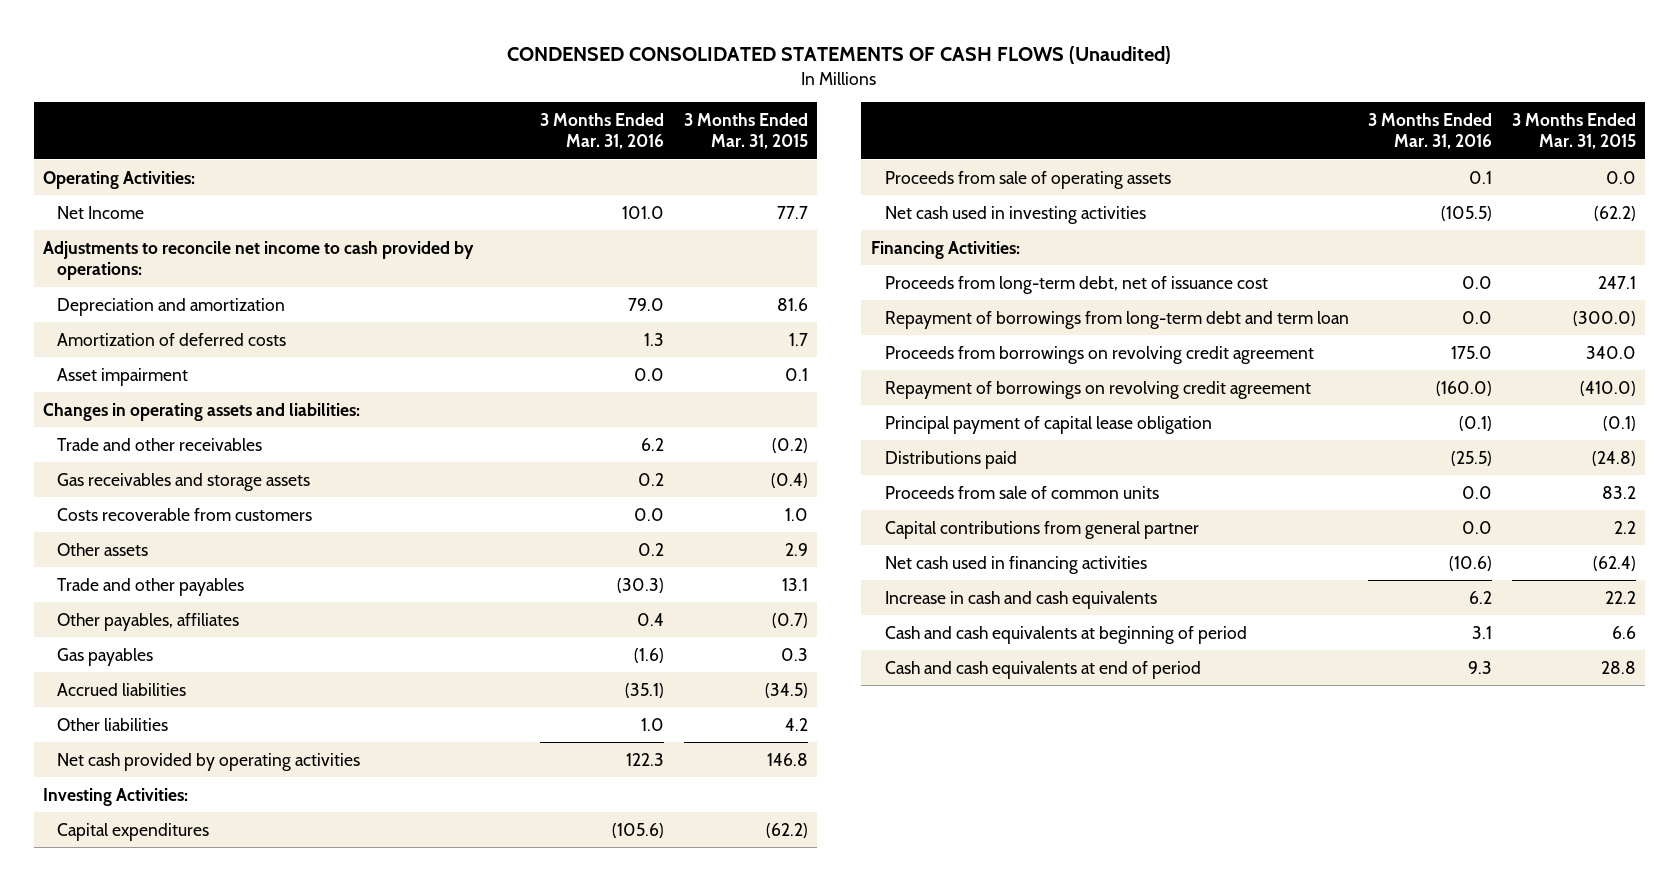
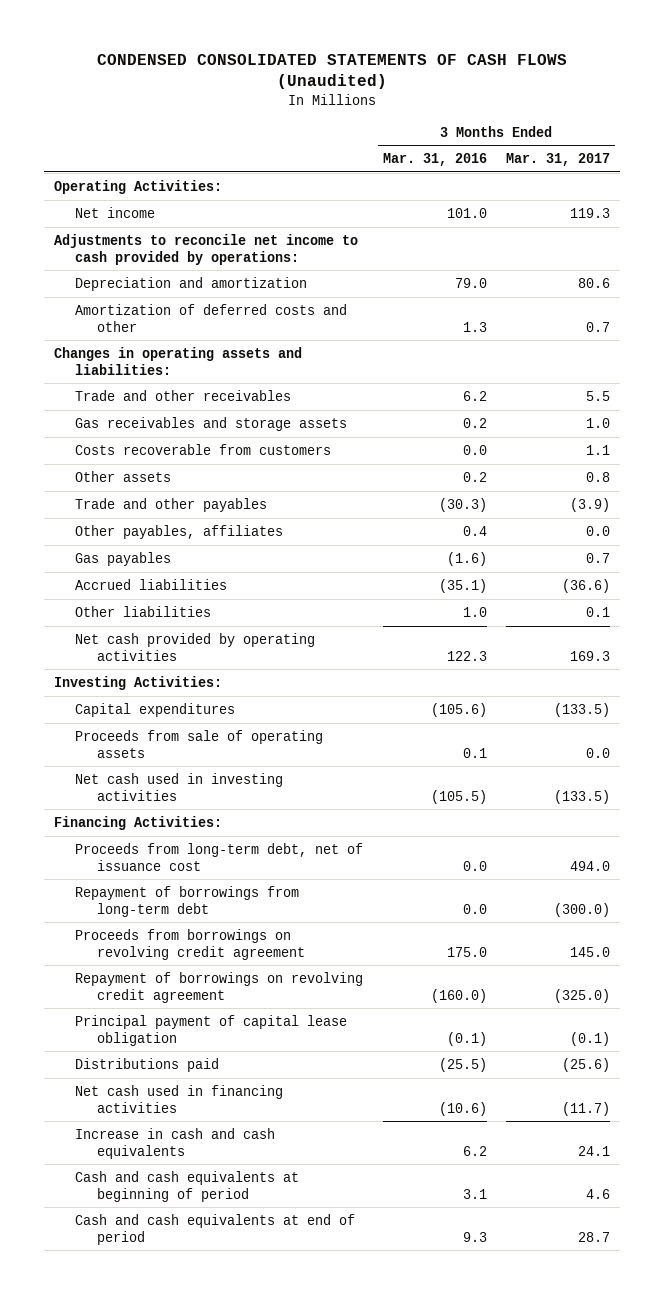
- | 3 Months Ended Mar. 31, 2016 | 3 Months Ended Mar. 31, 2015
+ | 3 Months Ended Mar. 31, 2016 | 3 Months Ended Mar. 31, 2017
- Net Income | 101.0 | 77.7
+ Net income | 101.0 | 119.3
- Amortization of deferred costs | 1.3 | 1.7
- Asset impairment | 0.0 | 0.1
+ Amortization of deferred costs and other | 1.3 | 0.7
- Repayment of borrowings from long-term debt and term loan | 0.0 | (300.0)
+ Repayment of borrowings from long-term debt | 0.0 | (300.0)
- Proceeds from sale of common units | 0.0 | 83.2
- Capital contributions from general partner | 0.0 | 2.2

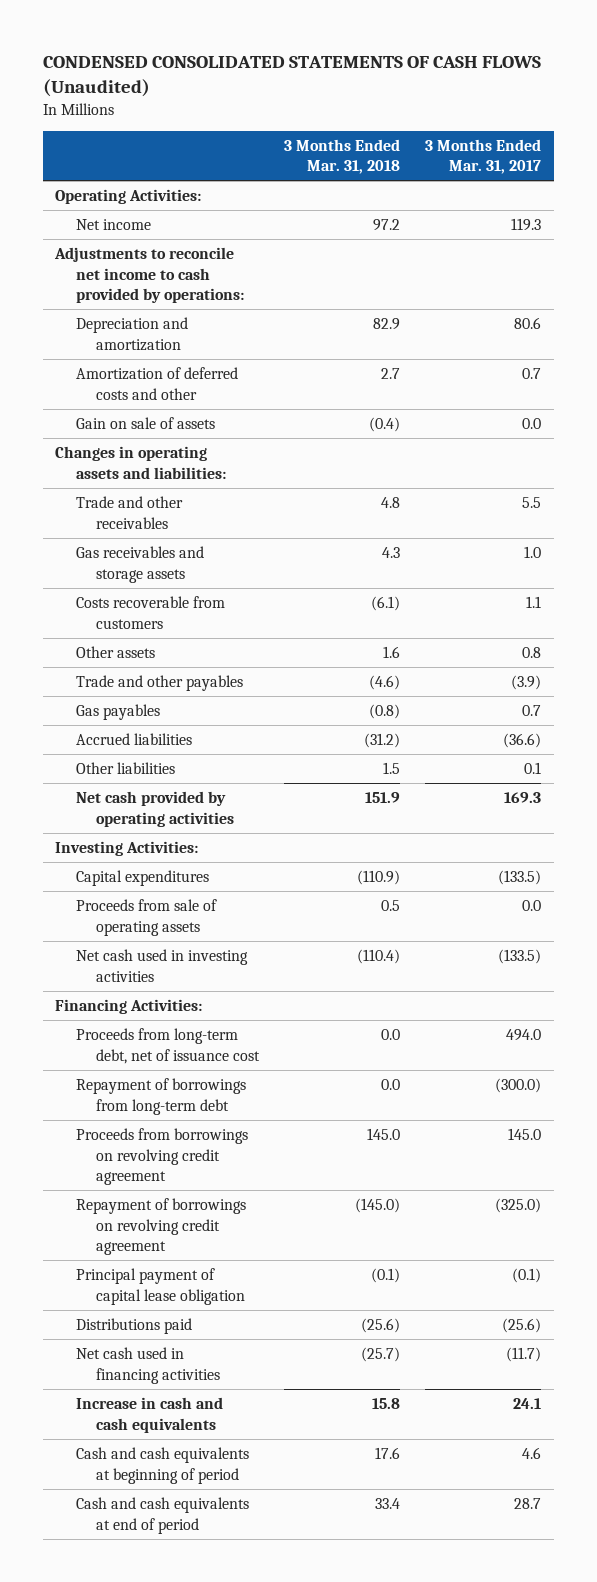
- | 3 Months Ended Mar. 31, 2016 | 3 Months Ended Mar. 31, 2017
+ | 3 Months Ended Mar. 31, 2018 | 3 Months Ended Mar. 31, 2017
+ Gain on sale of assets | (0.4) | 0.0
- Other payables, affiliates | 0.4 | 0.0

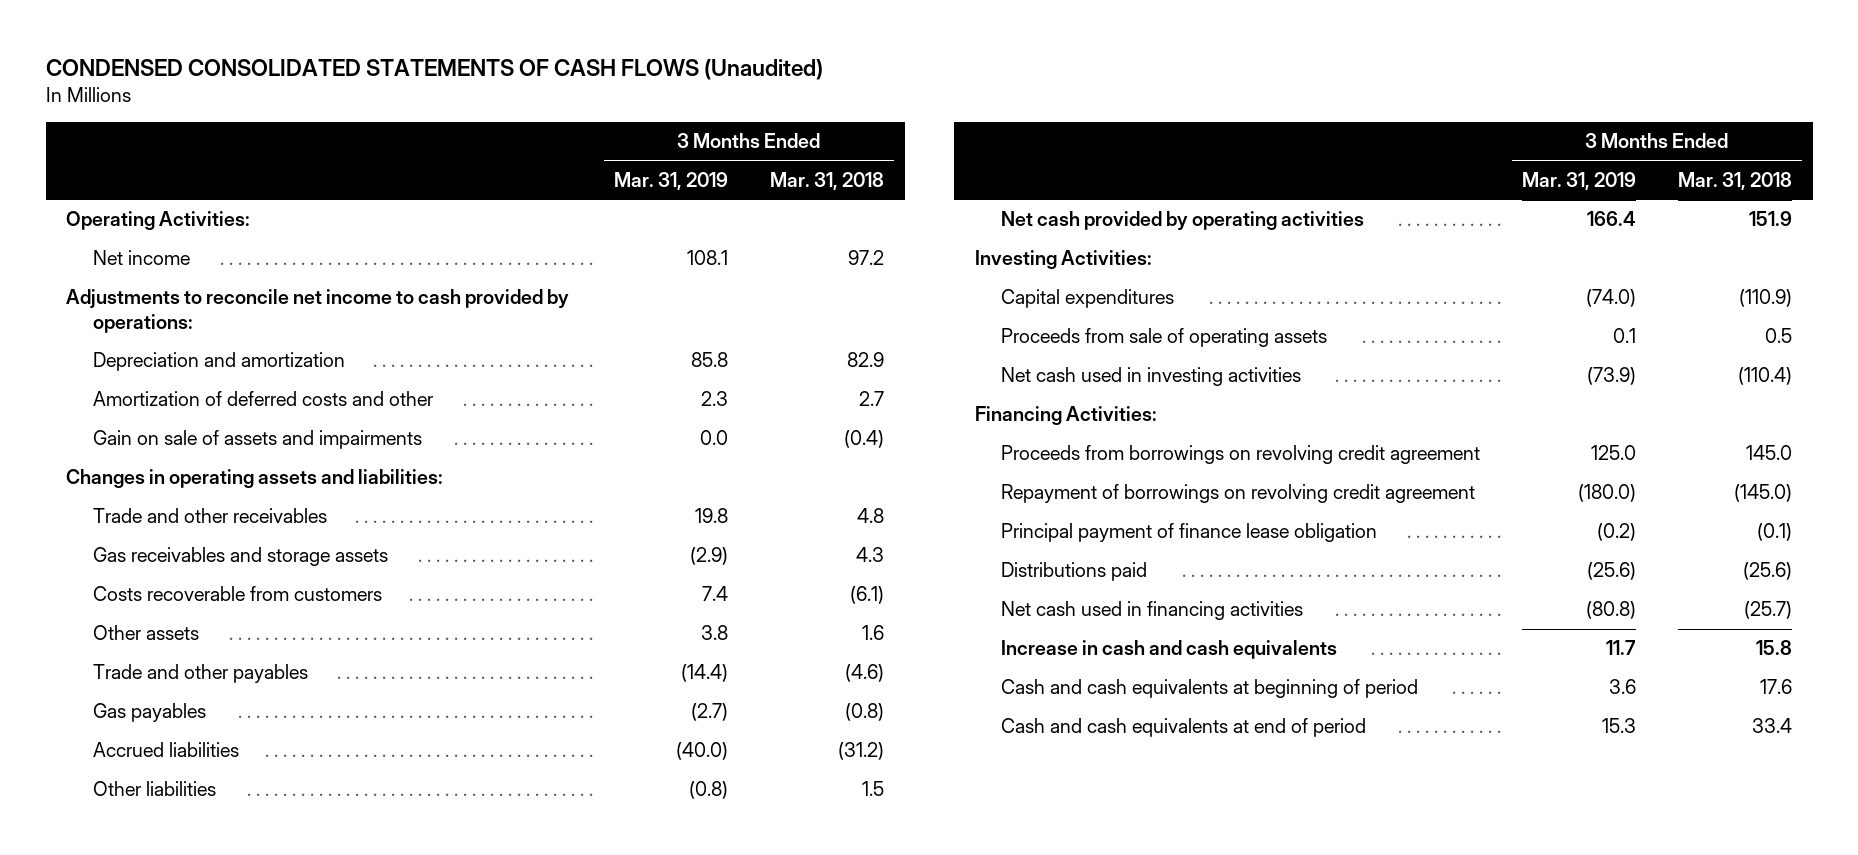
- | 3 Months Ended Mar. 31, 2018 | 3 Months Ended Mar. 31, 2017
+ | 3 Months Ended Mar. 31, 2019 | 3 Months Ended Mar. 31, 2018
- Gain on sale of assets | (0.4) | 0.0
+ Gain on sale of assets and impairments | 0.0 | (0.4)
- Proceeds from long-term debt, net of issuance cost | 0.0 | 494.0
- Repayment of borrowings from long-term debt | 0.0 | (300.0)
- Principal payment of capital lease obligation | (0.1) | (0.1)
+ Principal payment of finance lease obligation | (0.2) | (0.1)

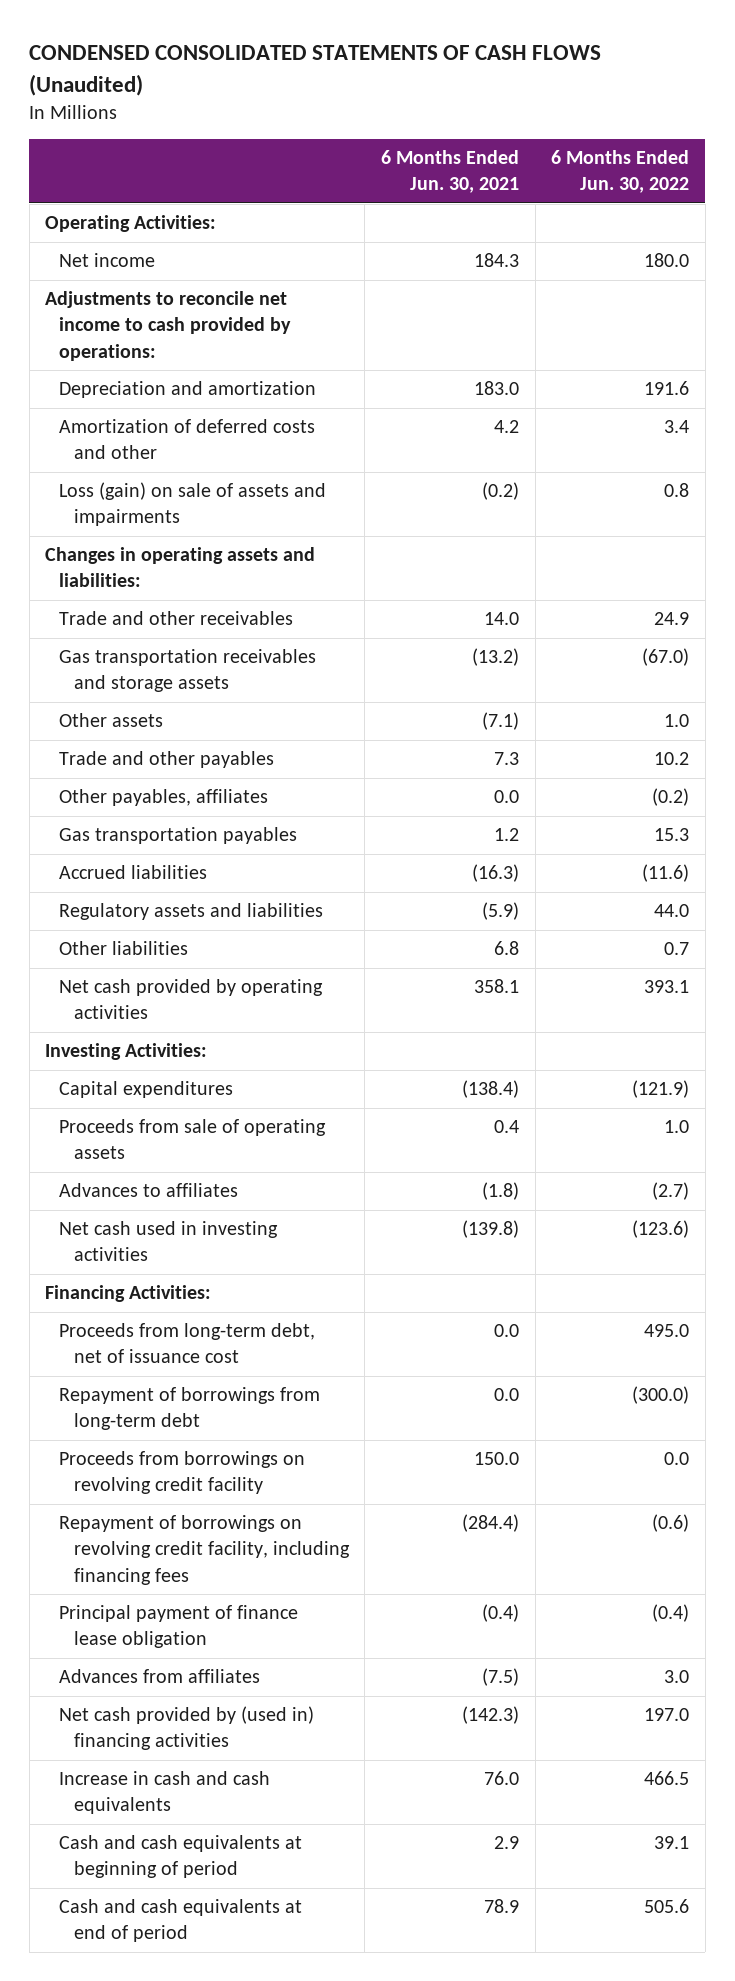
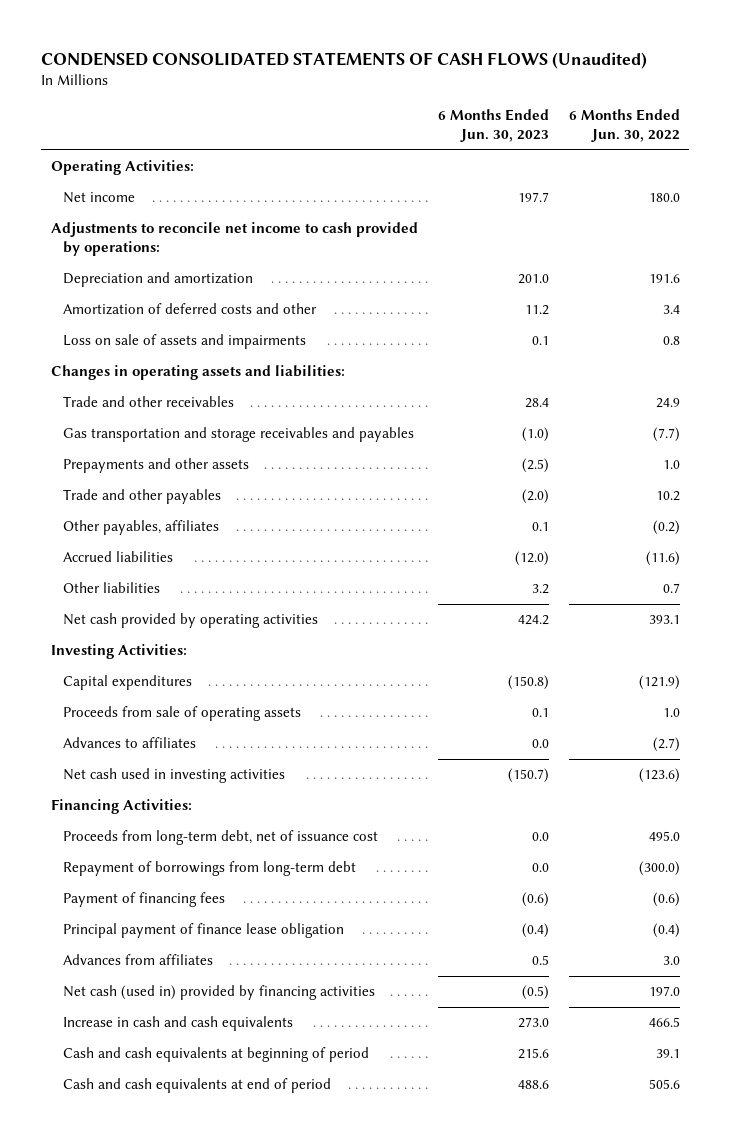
- | 6 Months Ended Jun. 30, 2021 | 6 Months Ended Jun. 30, 2022
+ | 6 Months Ended Jun. 30, 2023 | 6 Months Ended Jun. 30, 2022
- Loss (gain) on sale of assets and impairments | (0.2) | 0.8
+ Loss on sale of assets and impairments | 0.1 | 0.8
- Gas transportation receivables and storage assets | (13.2) | (67.0)
- Other assets | (7.1) | 1.0
+ Gas transportation and storage receivables and payables | (1.0) | (7.7)
+ Prepayments and other assets | (2.5) | 1.0
- Gas transportation payables | 1.2 | 15.3
- Regulatory assets and liabilities | (5.9) | 44.0
- Proceeds from borrowings on revolving credit facility | 150.0 | 0.0
- Repayment of borrowings on revolving credit facility, including financing fees | (284.4) | (0.6)
+ Payment of financing fees | (0.6) | (0.6)
- Net cash provided by (used in) financing activities | (142.3) | 197.0
+ Net cash (used in) provided by financing activities | (0.5) | 197.0

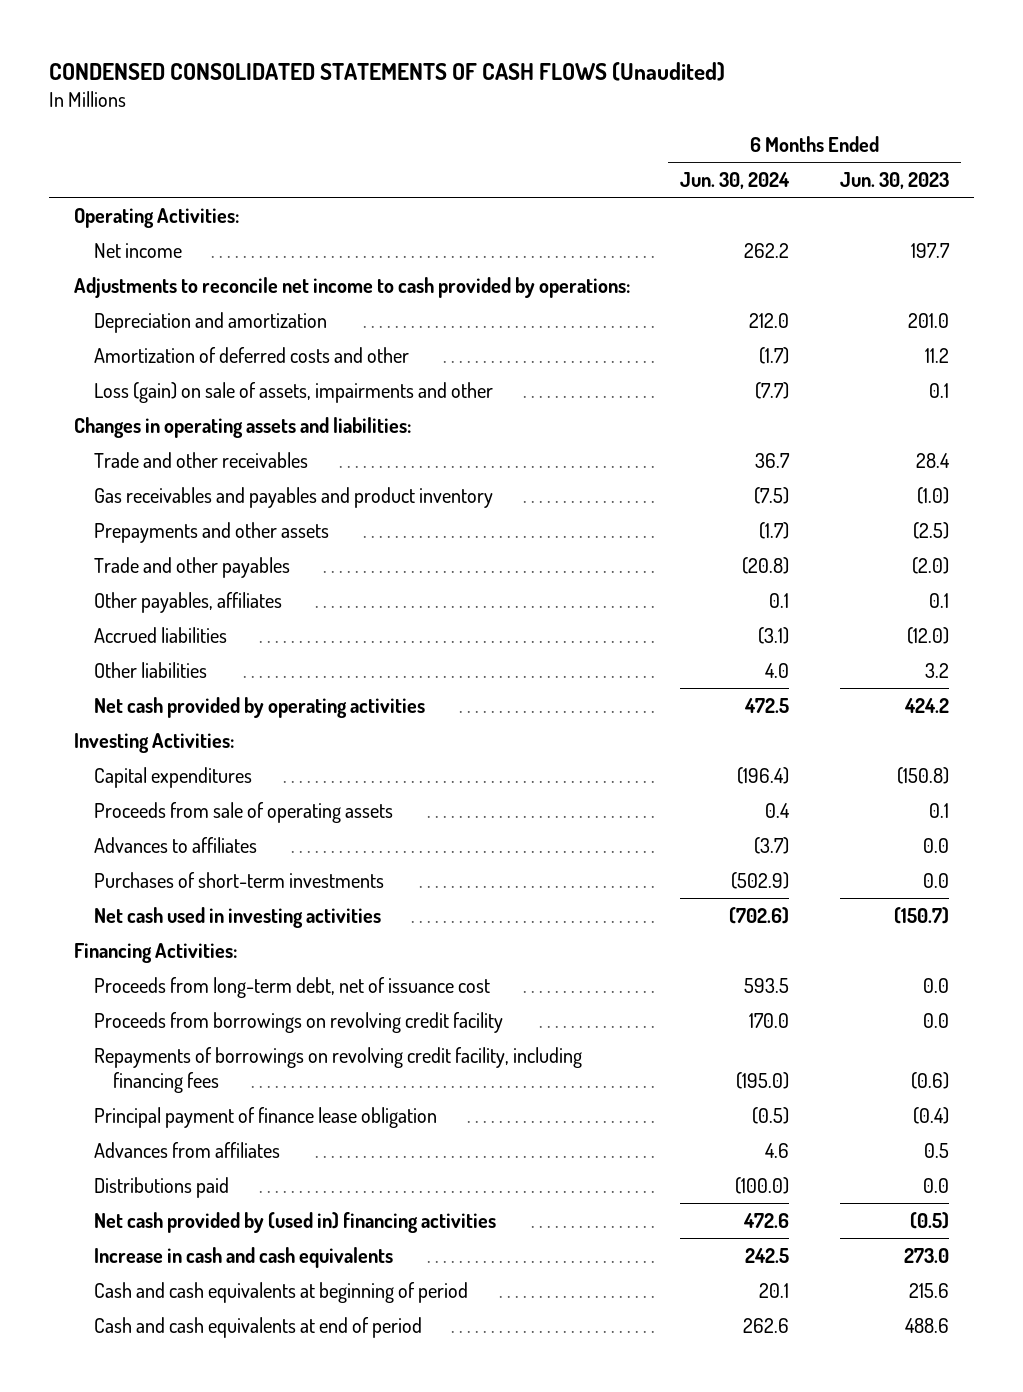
- | 6 Months Ended Jun. 30, 2023 | 6 Months Ended Jun. 30, 2022
+ | 6 Months Ended Jun. 30, 2024 | 6 Months Ended Jun. 30, 2023
- Loss on sale of assets and impairments | 0.1 | 0.8
+ Loss (gain) on sale of assets, impairments and other | (7.7) | 0.1
- Gas transportation and storage receivables and payables | (1.0) | (7.7)
+ Gas receivables and payables and product inventory | (7.5) | (1.0)
+ Purchases of short-term investments | (502.9) | 0.0
- Repayment of borrowings from long-term debt | 0.0 | (300.0)
- Payment of financing fees | (0.6) | (0.6)
+ Proceeds from borrowings on revolving credit facility | 170.0 | 0.0
+ Repayments of borrowings on revolving credit facility, including financing fees | (195.0) | (0.6)
- Net cash (used in) provided by financing activities | (0.5) | 197.0
+ Distributions paid | (100.0) | 0.0
+ Net cash provided by (used in) financing activities | 472.6 | (0.5)

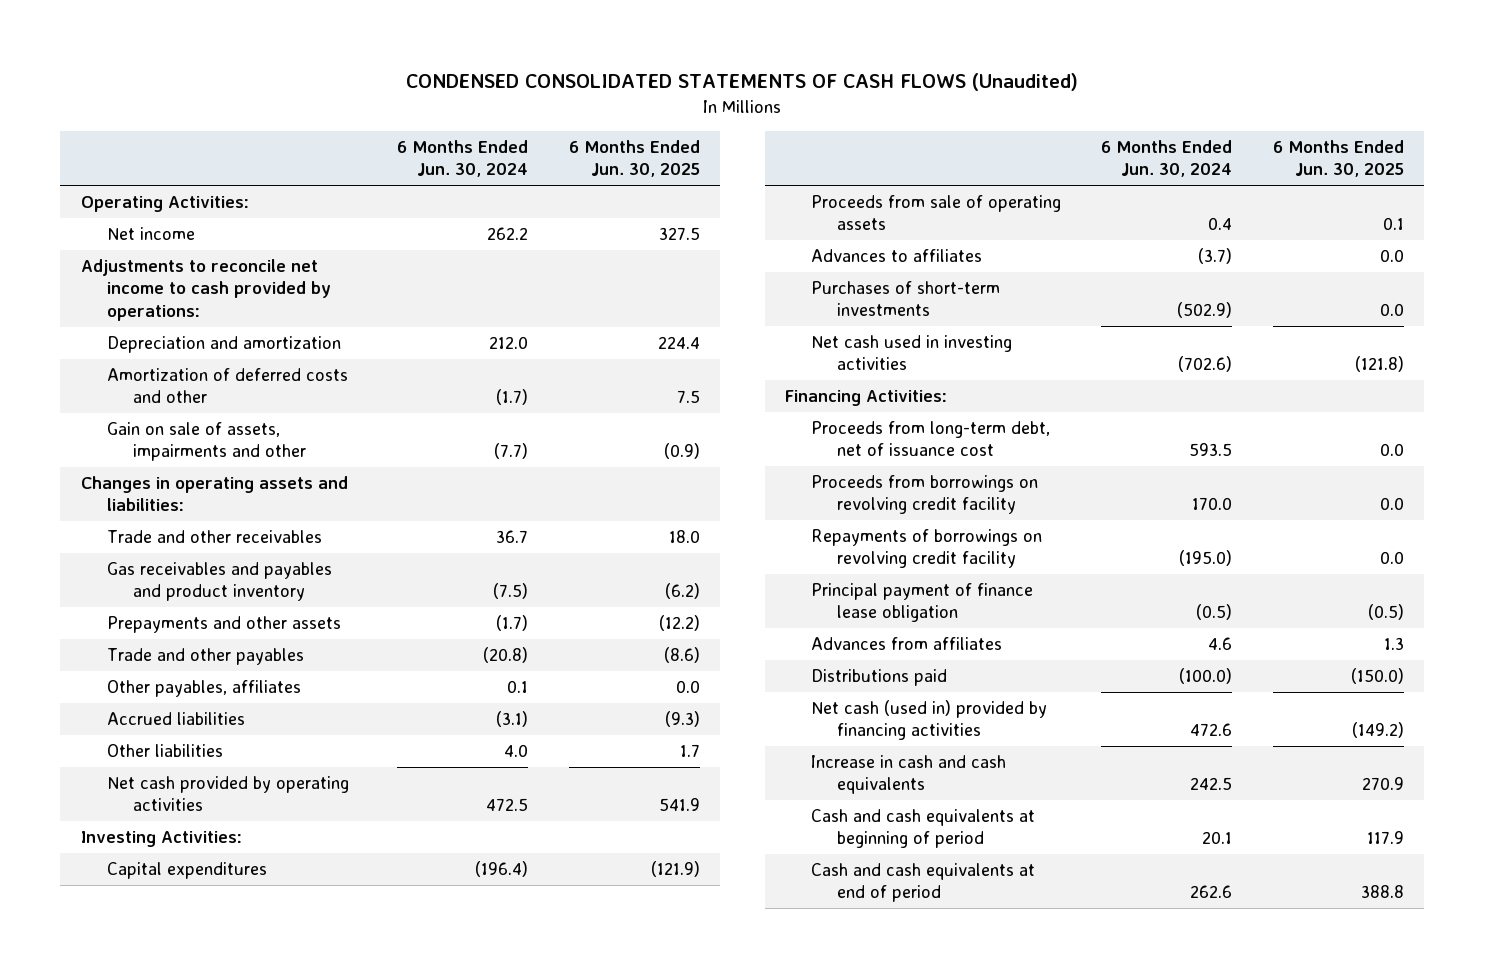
- | 6 Months Ended Jun. 30, 2024 | 6 Months Ended Jun. 30, 2023
+ | 6 Months Ended Jun. 30, 2024 | 6 Months Ended Jun. 30, 2025
- Loss (gain) on sale of assets, impairments and other | (7.7) | 0.1
+ Gain on sale of assets, impairments and other | (7.7) | (0.9)
- Repayments of borrowings on revolving credit facility, including financing fees | (195.0) | (0.6)
+ Repayments of borrowings on revolving credit facility | (195.0) | 0.0
- Net cash provided by (used in) financing activities | 472.6 | (0.5)
+ Net cash (used in) provided by financing activities | 472.6 | (149.2)

